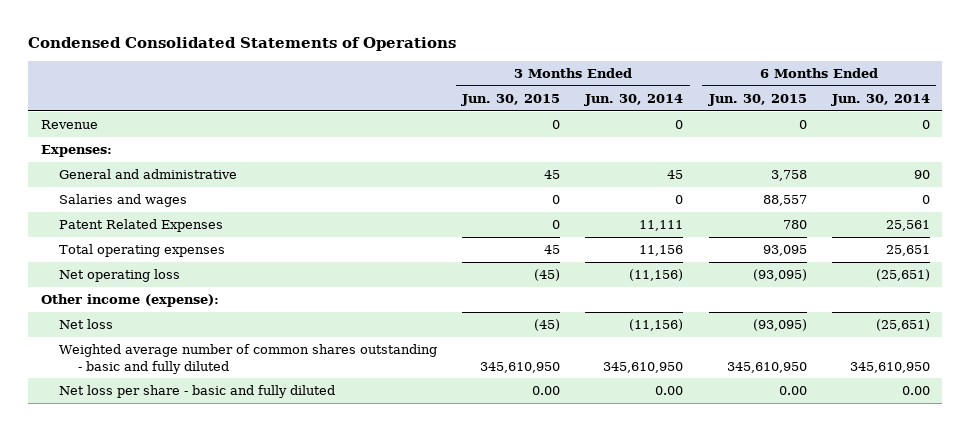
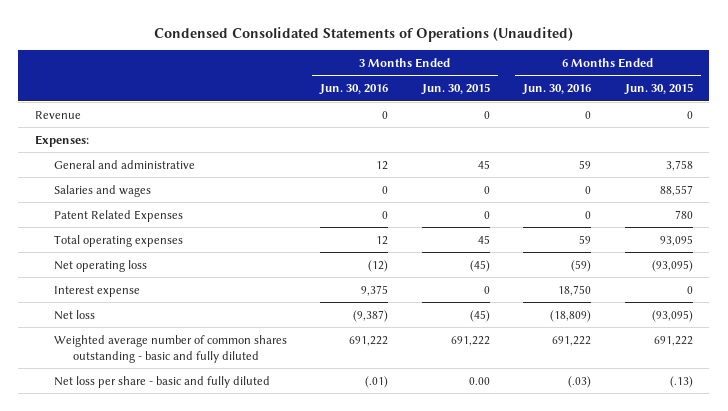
- Condensed Consolidated Statements of Operations
+ Condensed Consolidated Statements of Operations (Unaudited)
- | 3 Months Ended Jun. 30, 2015 | 3 Months Ended Jun. 30, 2014 | 6 Months Ended Jun. 30, 2015 | 6 Months Ended Jun. 30, 2014
+ | 3 Months Ended Jun. 30, 2016 | 3 Months Ended Jun. 30, 2015 | 6 Months Ended Jun. 30, 2016 | 6 Months Ended Jun. 30, 2015
- Other income (expense):
+ Interest expense | 9,375 | 0 | 18,750 | 0
- Weighted average number of common shares outstanding - basic and fully diluted | 345,610,950 | 345,610,950 | 345,610,950 | 345,610,950
- Net loss per share - basic and fully diluted | 0.00 | 0.00 | 0.00 | 0.00
+ Weighted average number of common shares outstanding - basic and fully diluted | 691,222 | 691,222 | 691,222 | 691,222
+ Net loss per share - basic and fully diluted | (.01) | 0.00 | (.03) | (.13)

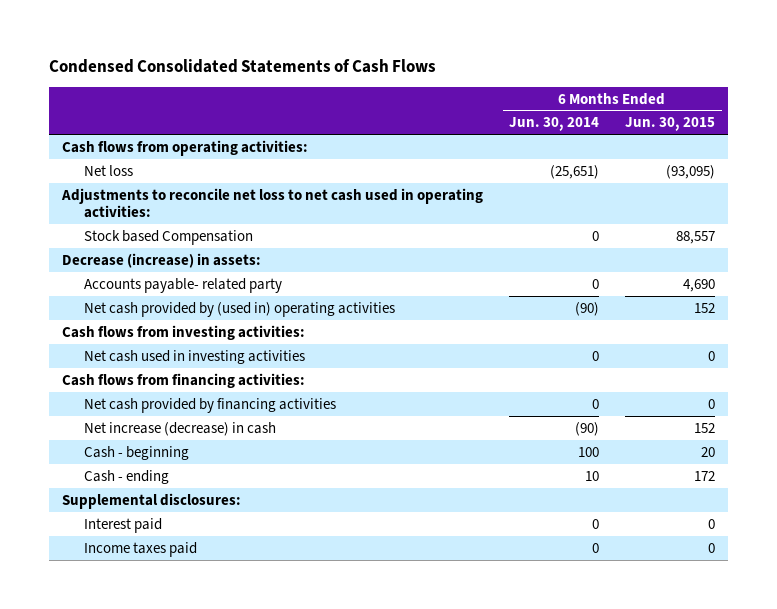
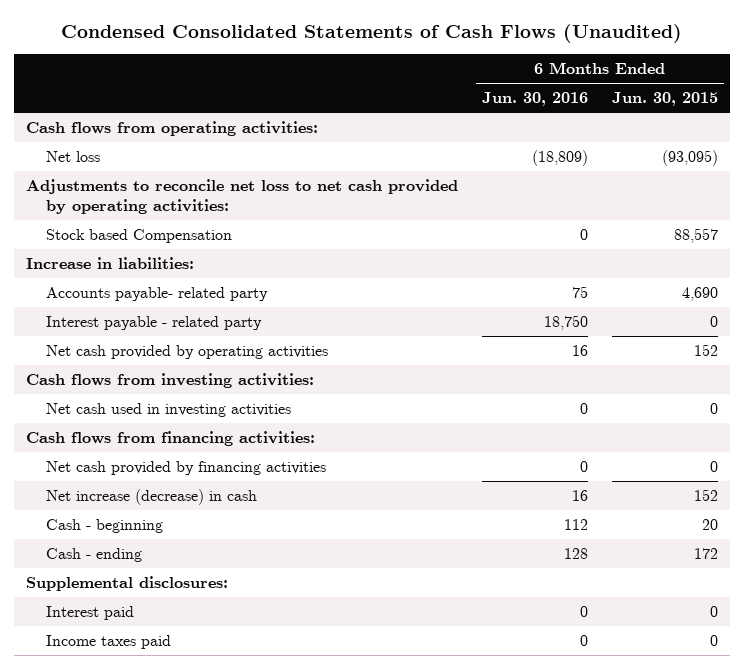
- Condensed Consolidated Statements of Cash Flows
+ Condensed Consolidated Statements of Cash Flows (Unaudited)
- | 6 Months Ended Jun. 30, 2014 | 6 Months Ended Jun. 30, 2015
+ | 6 Months Ended Jun. 30, 2016 | 6 Months Ended Jun. 30, 2015
- Adjustments to reconcile net loss to net cash used in operating activities:
+ Adjustments to reconcile net loss to net cash provided by operating activities:
- Decrease (increase) in assets:
+ Increase in liabilities:
- Net cash provided by (used in) operating activities | (90) | 152
+ Interest payable - related party | 18,750 | 0
+ Net cash provided by operating activities | 16 | 152

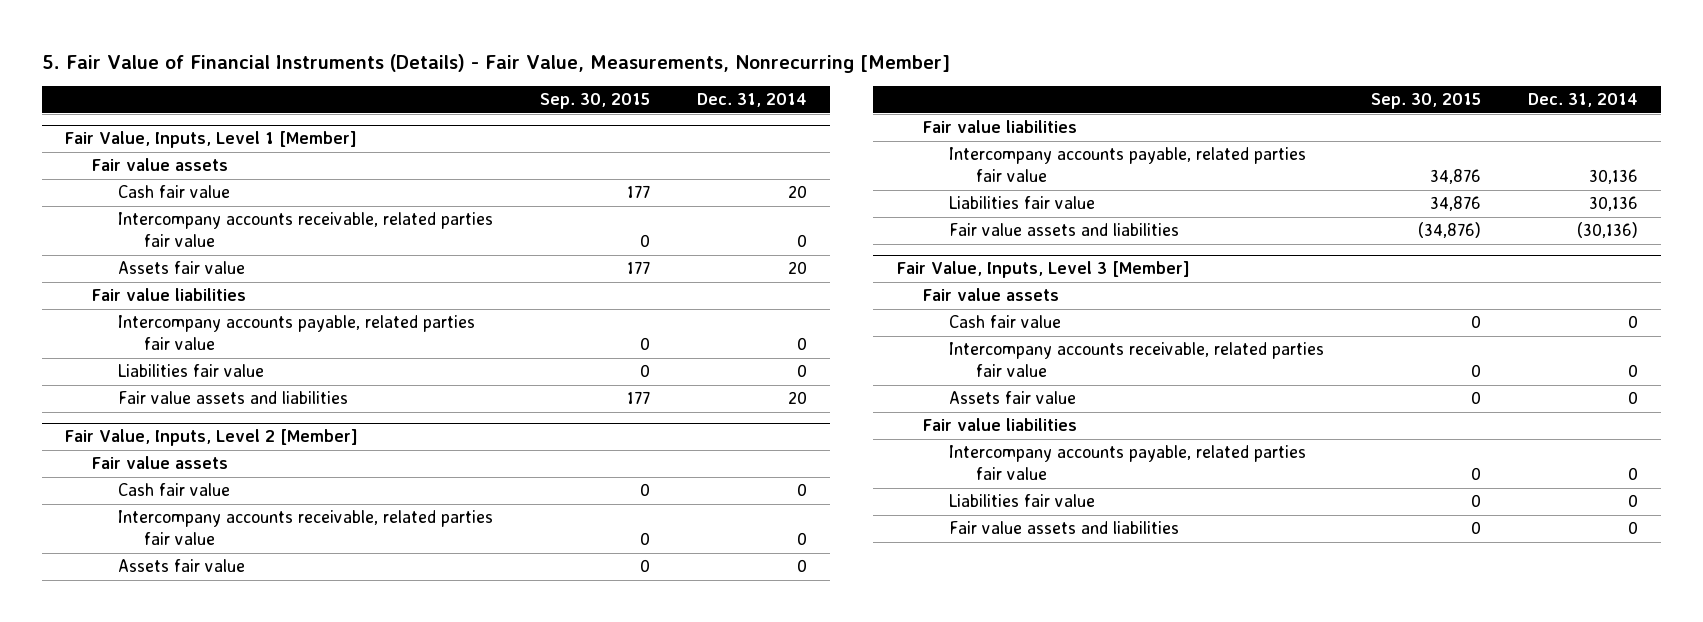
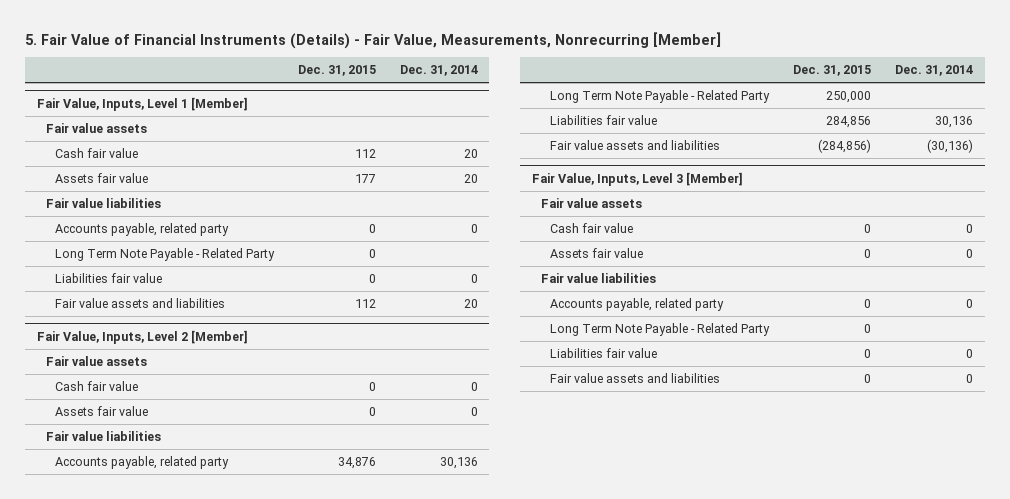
- | Sep. 30, 2015 | Dec. 31, 2014
+ | Dec. 31, 2015 | Dec. 31, 2014
@ Fair Value, Inputs, Level 1 [Member]
- Intercompany accounts receivable, related parties fair value | 0 | 0
- Intercompany accounts payable, related parties fair value | 0 | 0
+ Accounts payable, related party | 0 | 0
+ Long Term Note Payable - Related Party | 0 |
@ Fair Value, Inputs, Level 2 [Member]
- Intercompany accounts receivable, related parties fair value | 0 | 0
- Intercompany accounts payable, related parties fair value | 34,876 | 30,136
+ Accounts payable, related party | 34,876 | 30,136
+ Long Term Note Payable - Related Party | 250,000 |
@ Fair Value, Inputs, Level 3 [Member]
- Intercompany accounts receivable, related parties fair value | 0 | 0
- Intercompany accounts payable, related parties fair value | 0 | 0
+ Accounts payable, related party | 0 | 0
+ Long Term Note Payable - Related Party | 0 |

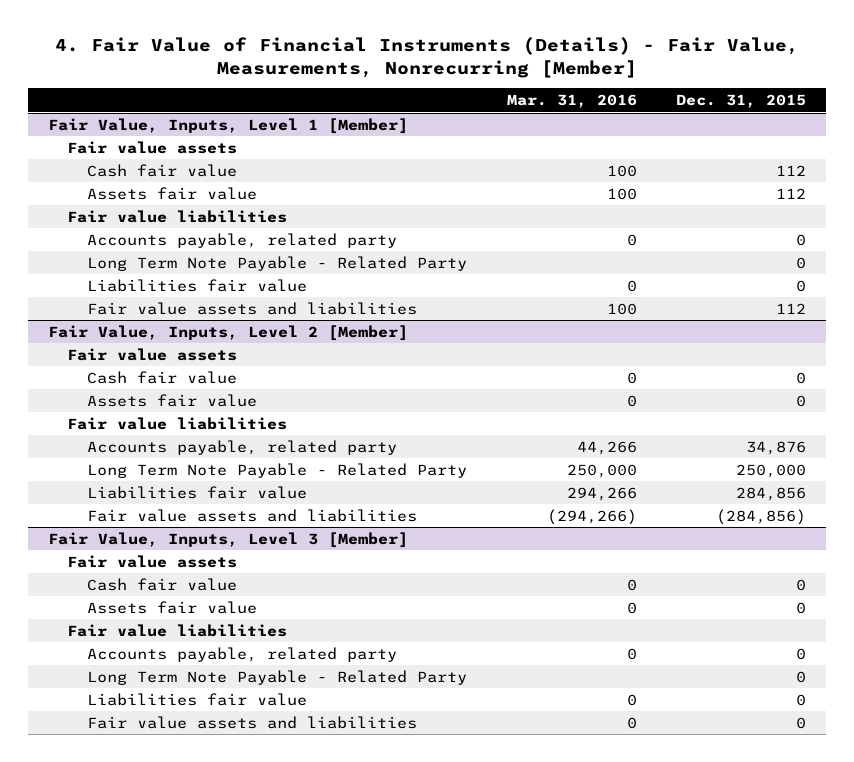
- 5. Fair Value of Financial Instruments (Details) - Fair Value, Measurements, Nonrecurring [Member]
+ 4. Fair Value of Financial Instruments (Details) - Fair Value, Measurements, Nonrecurring [Member]
- | Dec. 31, 2015 | Dec. 31, 2014
+ | Mar. 31, 2016 | Dec. 31, 2015
@ Fair Value, Inputs, Level 1 [Member]
- Assets fair value | 177 | 20
+ Assets fair value | 100 | 112

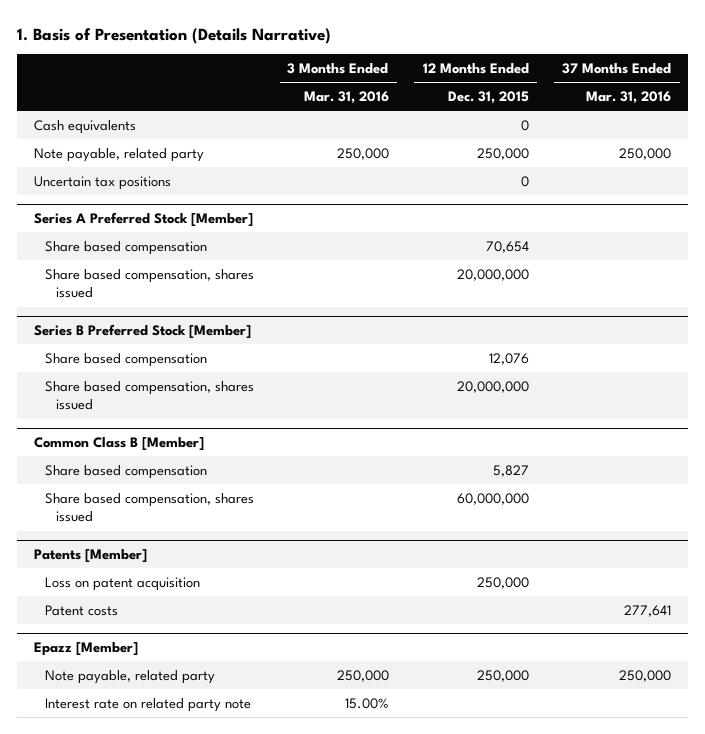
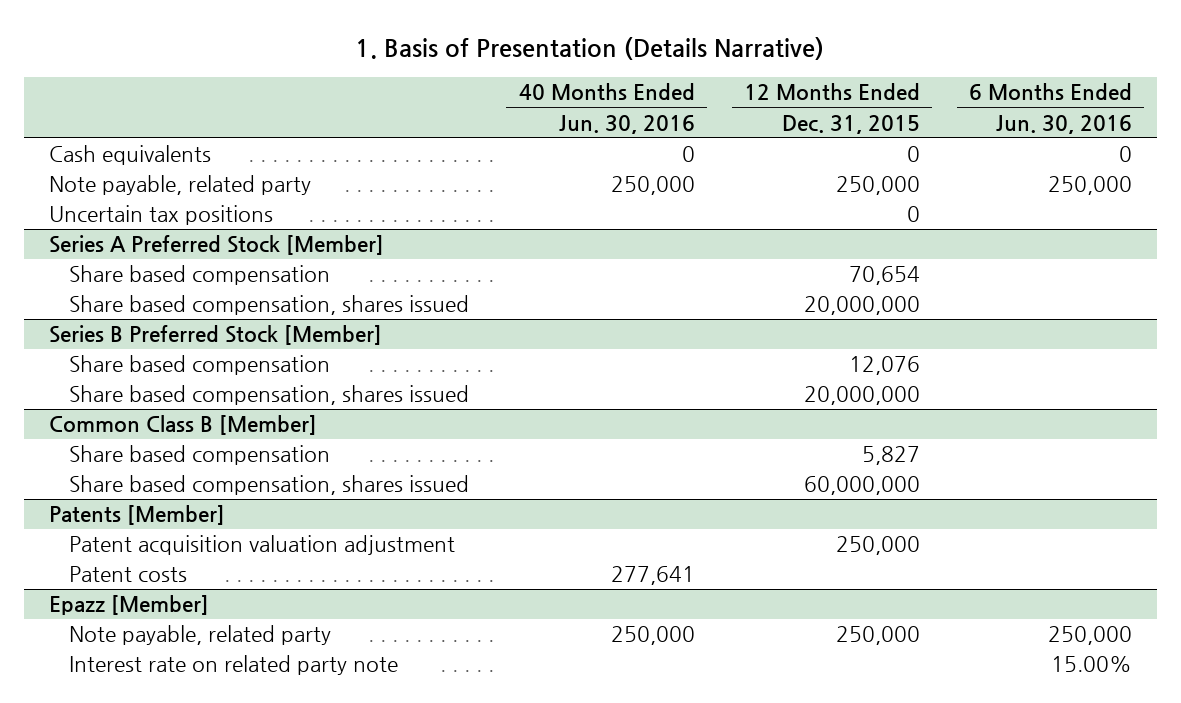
- | 3 Months Ended Mar. 31, 2016 | 12 Months Ended Dec. 31, 2015 | 37 Months Ended Mar. 31, 2016
+ | 40 Months Ended Jun. 30, 2016 | 12 Months Ended Dec. 31, 2015 | 6 Months Ended Jun. 30, 2016
@ Patents [Member]
- Loss on patent acquisition | | 250,000 |
+ Patent acquisition valuation adjustment | | 250,000 |

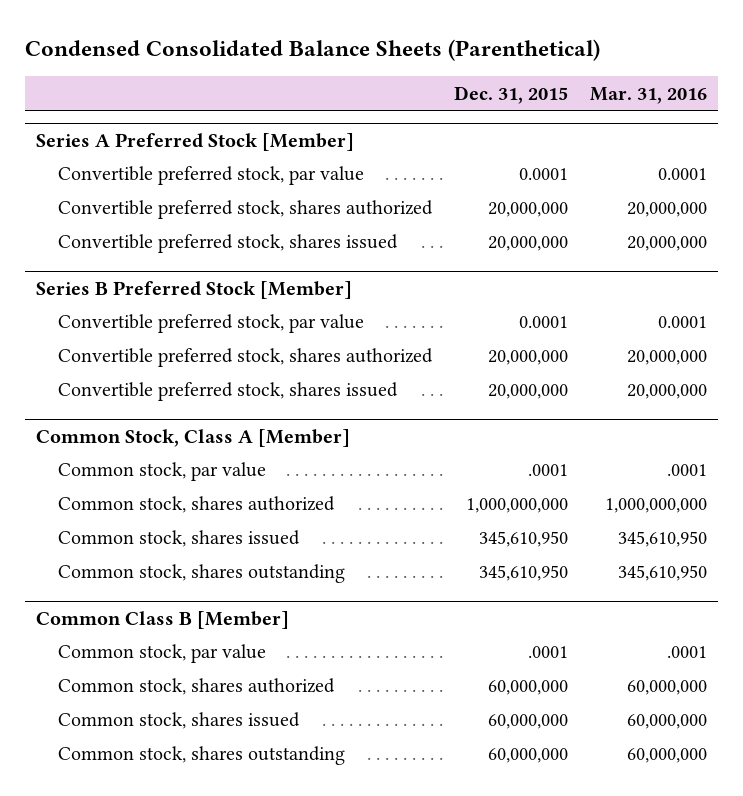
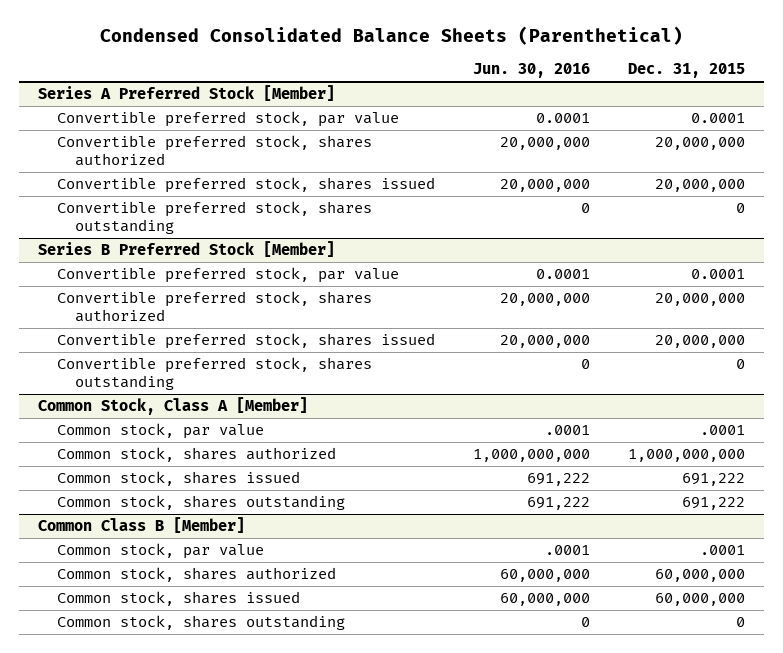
- | Dec. 31, 2015 | Mar. 31, 2016
+ | Jun. 30, 2016 | Dec. 31, 2015
@ Series A Preferred Stock [Member]
+ Convertible preferred stock, shares outstanding | 0 | 0
@ Series B Preferred Stock [Member]
+ Convertible preferred stock, shares outstanding | 0 | 0
@ Common Stock, Class A [Member]
- Common stock, shares issued | 345,610,950 | 345,610,950
- Common stock, shares outstanding | 345,610,950 | 345,610,950
+ Common stock, shares issued | 691,222 | 691,222
+ Common stock, shares outstanding | 691,222 | 691,222
@ Common Class B [Member]
- Common stock, shares outstanding | 60,000,000 | 60,000,000
+ Common stock, shares outstanding | 0 | 0

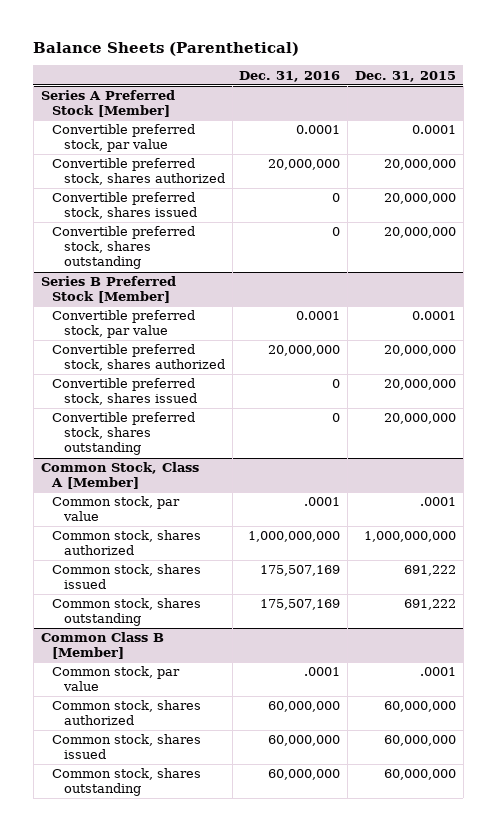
- Condensed Consolidated Balance Sheets (Parenthetical)
+ Balance Sheets (Parenthetical)
- | Jun. 30, 2016 | Dec. 31, 2015
+ | Dec. 31, 2016 | Dec. 31, 2015
@ Series A Preferred Stock [Member]
- Convertible preferred stock, shares outstanding | 0 | 0
+ Convertible preferred stock, shares outstanding | 0 | 20,000,000
@ Series B Preferred Stock [Member]
- Convertible preferred stock, shares outstanding | 0 | 0
+ Convertible preferred stock, shares outstanding | 0 | 20,000,000
@ Common Class B [Member]
- Common stock, shares outstanding | 0 | 0
+ Common stock, shares outstanding | 60,000,000 | 60,000,000

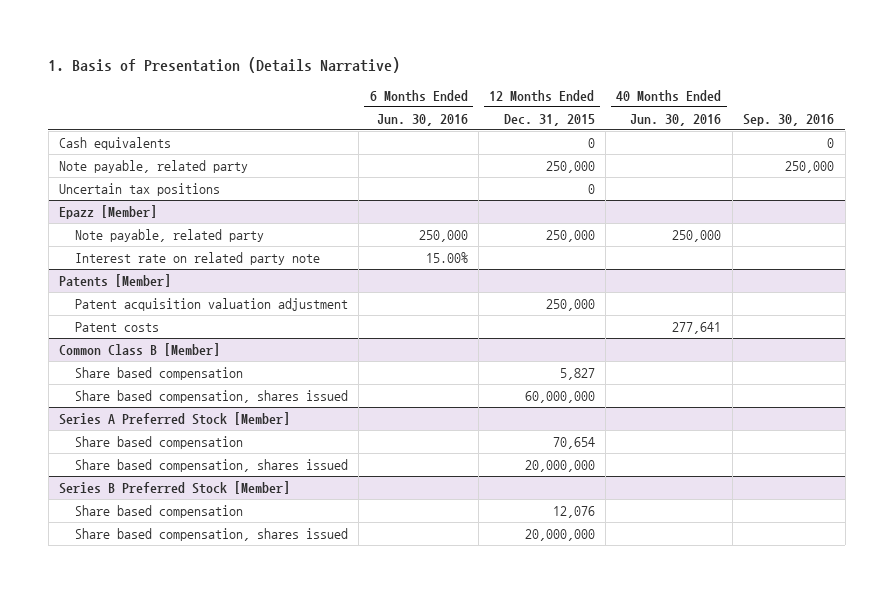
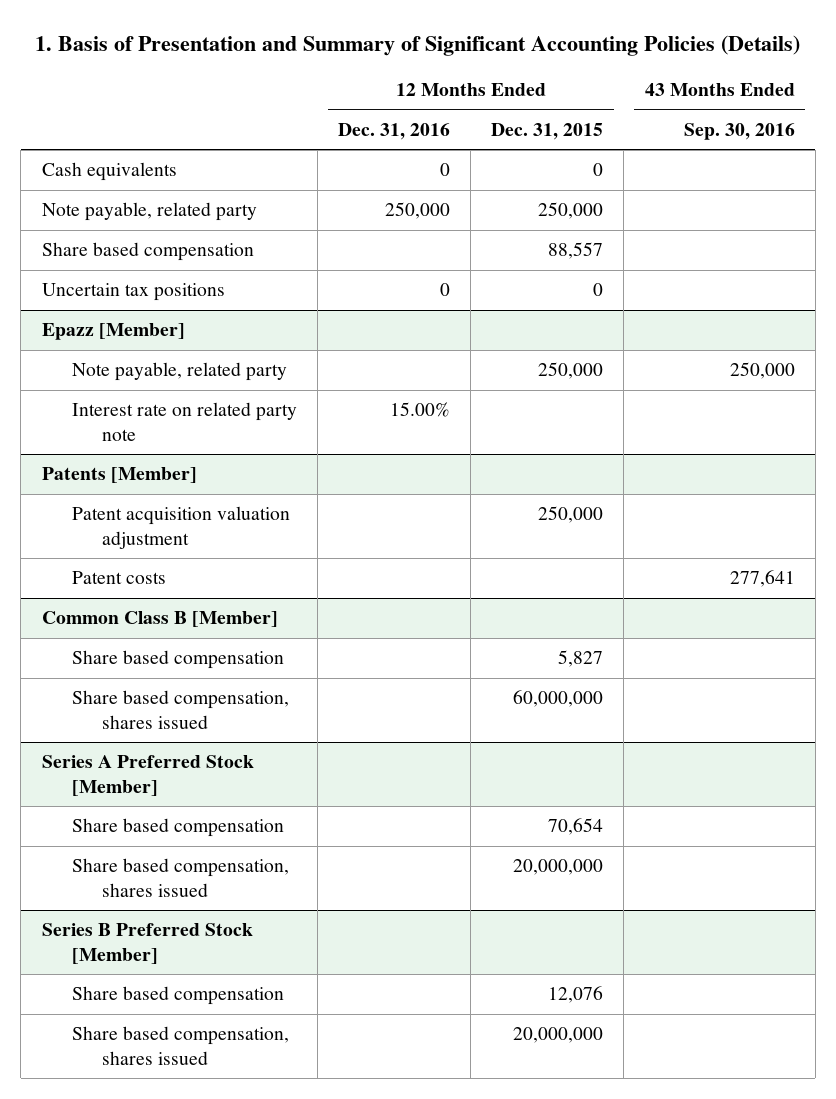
- 1. Basis of Presentation (Details Narrative)
+ 1. Basis of Presentation and Summary of Significant Accounting Policies (Details)
- | 6 Months Ended Jun. 30, 2016 | 12 Months Ended Dec. 31, 2015 | 40 Months Ended Jun. 30, 2016 | Sep. 30, 2016
+ | 12 Months Ended Dec. 31, 2016 | 12 Months Ended Dec. 31, 2015 | 43 Months Ended Sep. 30, 2016
+ Share based compensation | | 88,557 |

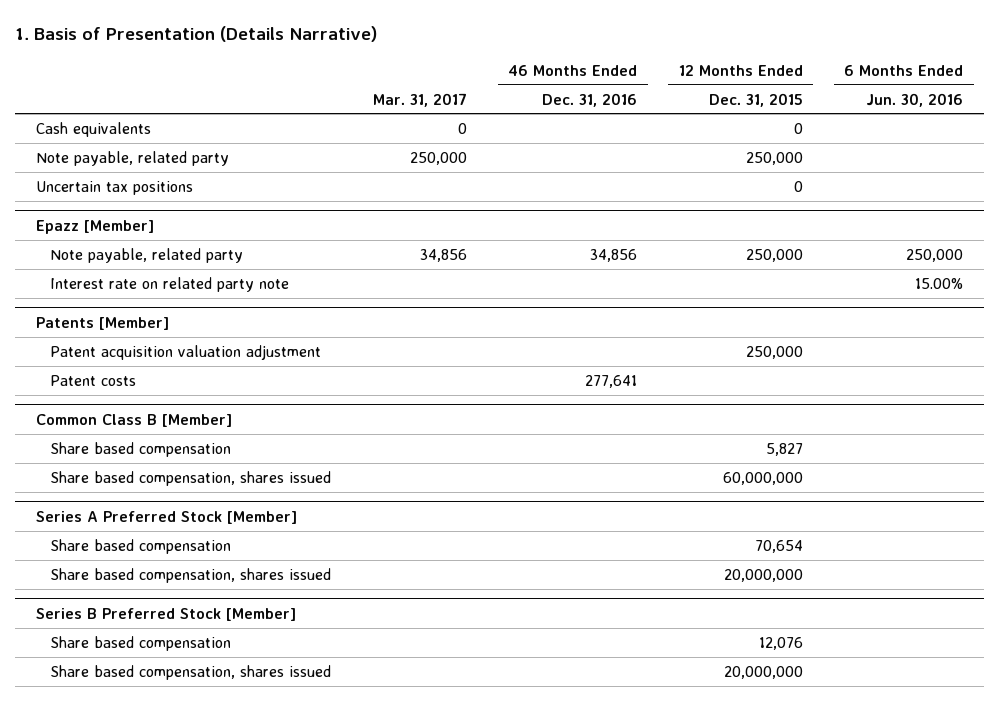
- 1. Basis of Presentation and Summary of Significant Accounting Policies (Details)
+ 1. Basis of Presentation (Details Narrative)
- | 12 Months Ended Dec. 31, 2016 | 12 Months Ended Dec. 31, 2015 | 43 Months Ended Sep. 30, 2016
+ | Mar. 31, 2017 | 46 Months Ended Dec. 31, 2016 | 12 Months Ended Dec. 31, 2015 | 6 Months Ended Jun. 30, 2016
- Share based compensation | | 88,557 |

